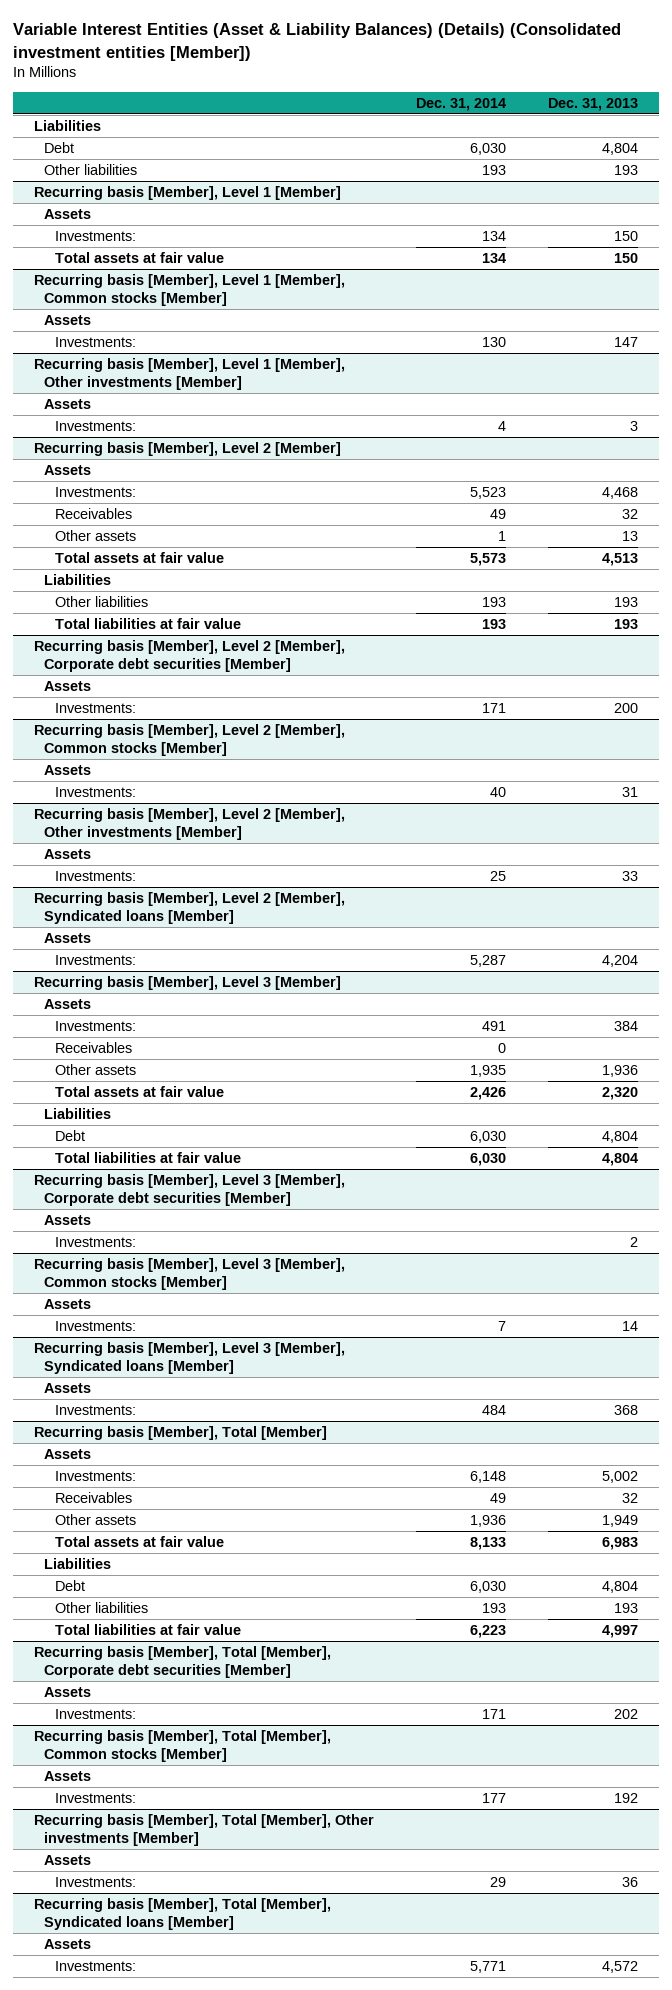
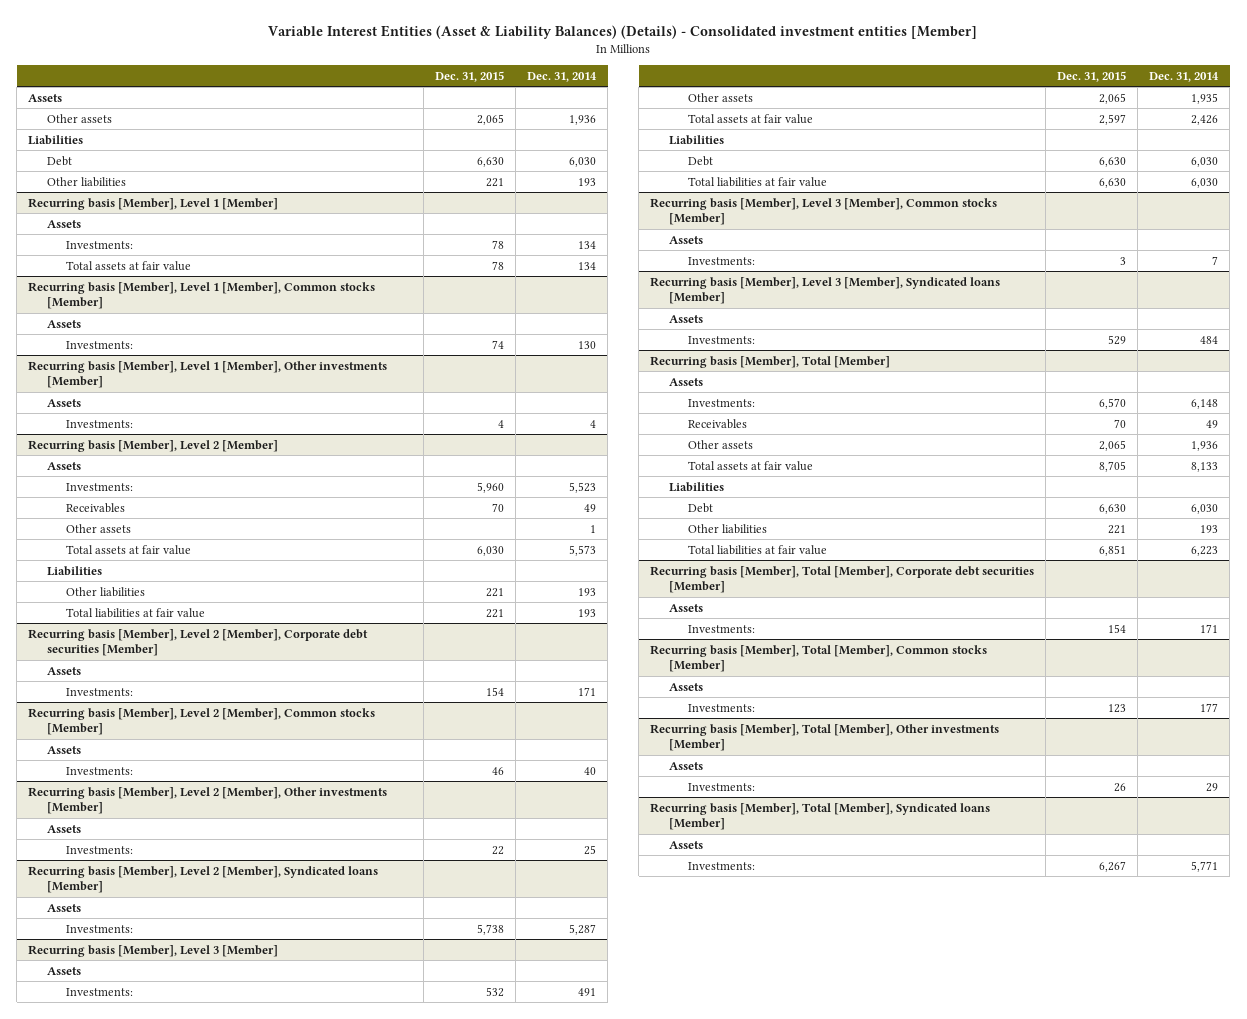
- Variable Interest Entities (Asset & Liability Balances) (Details) (Consolidated investment entities [Member])
+ Variable Interest Entities (Asset & Liability Balances) (Details) - Consolidated investment entities [Member]
- | Dec. 31, 2014 | Dec. 31, 2013
+ | Dec. 31, 2015 | Dec. 31, 2014
+ Assets
+ Other assets | 2,065 | 1,936
@ Recurring basis [Member], Level 3 [Member]
- Receivables | 0 |
- Recurring basis [Member], Level 3 [Member], Corporate debt securities [Member]
- Assets
- Investments: | | 2

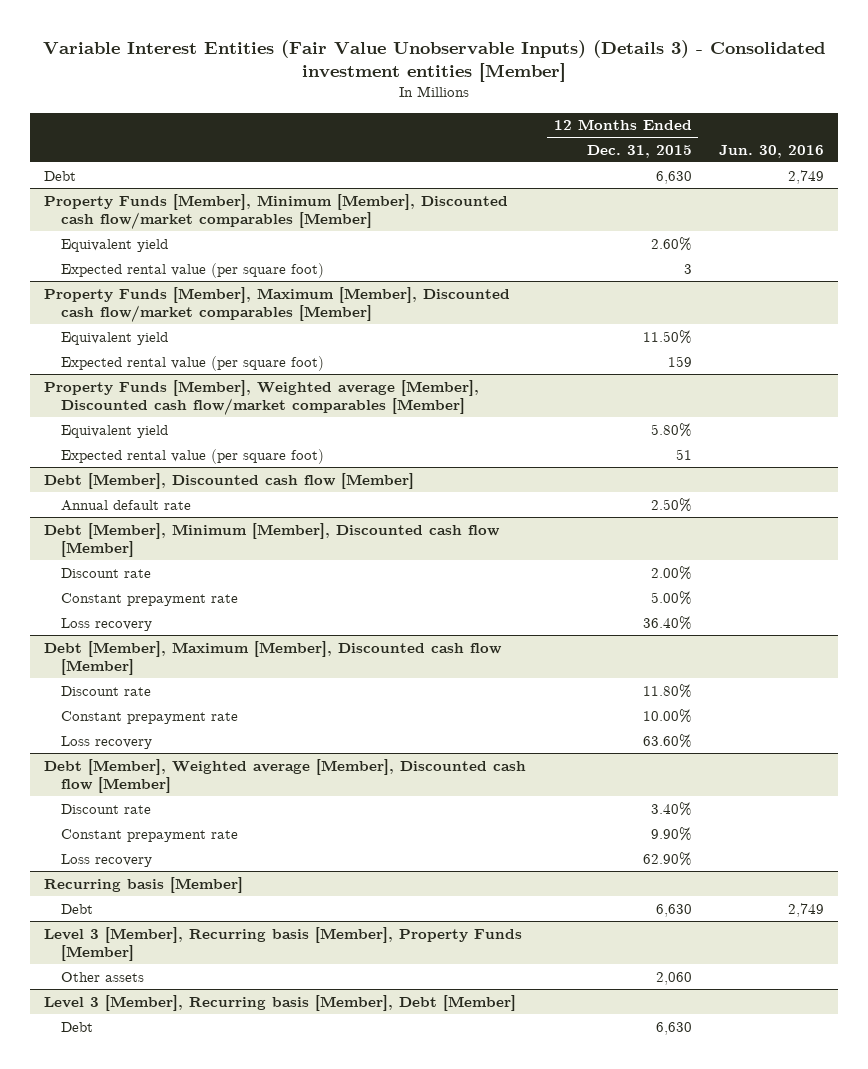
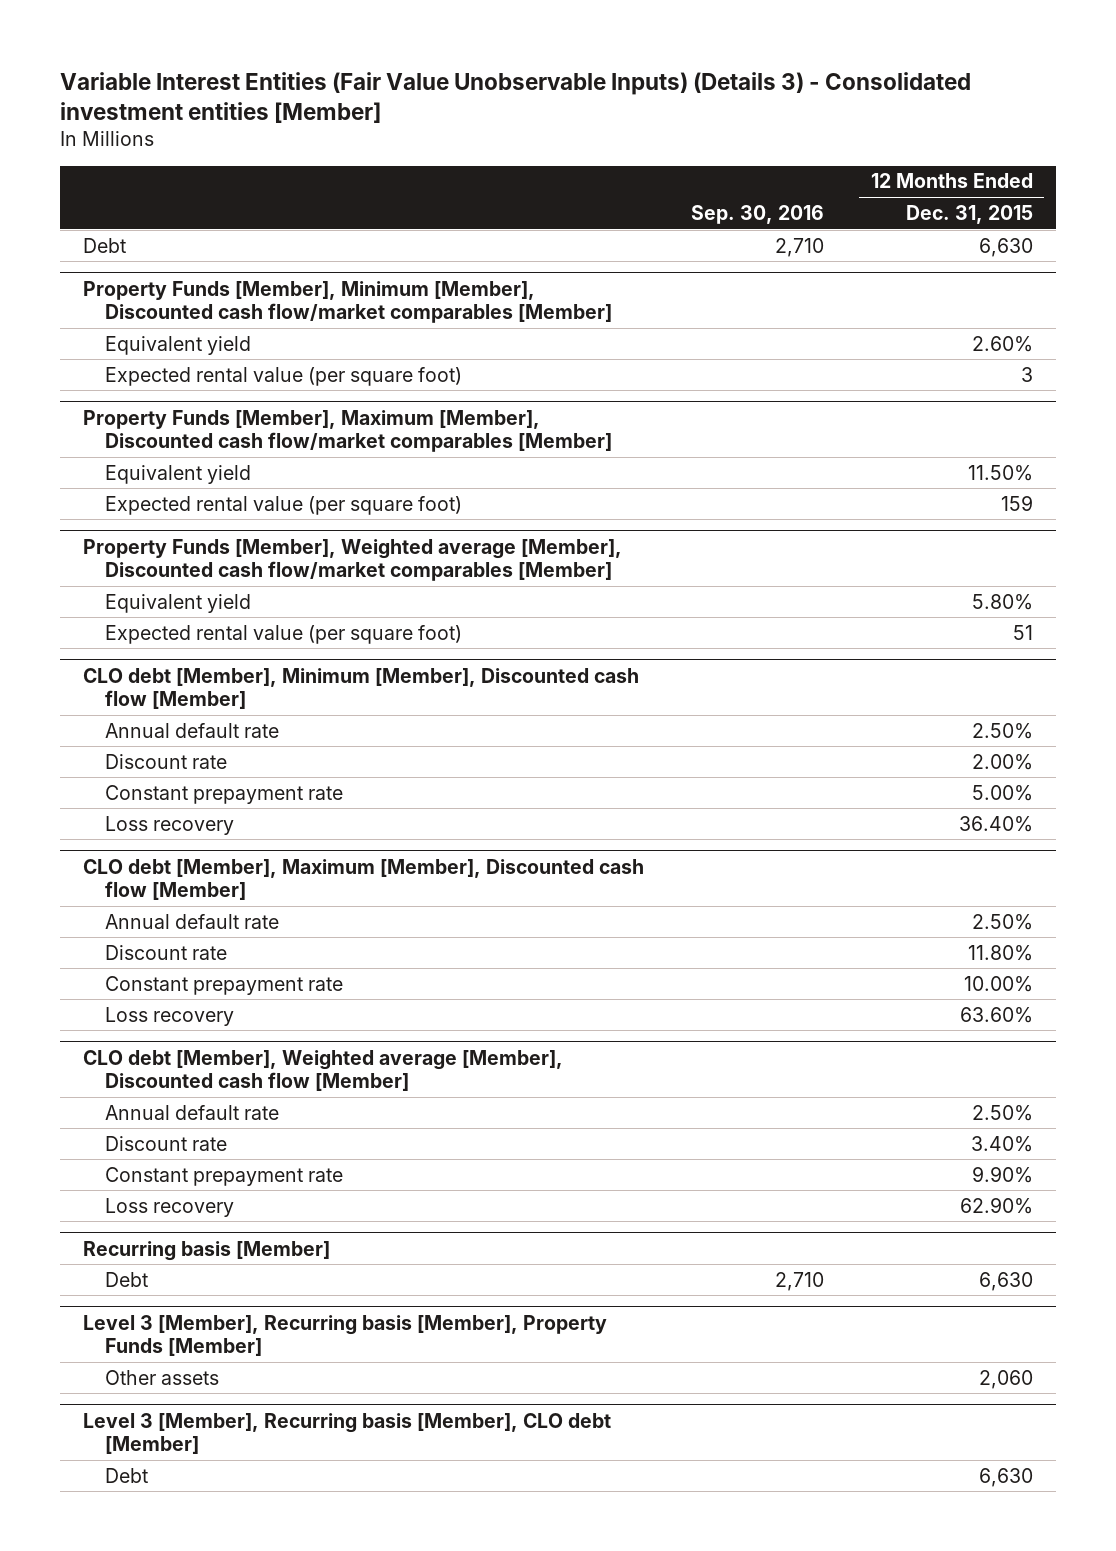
- | 12 Months Ended Dec. 31, 2015 | Jun. 30, 2016
+ | Sep. 30, 2016 | 12 Months Ended Dec. 31, 2015
- Debt [Member], Discounted cash flow [Member]
+ CLO debt [Member], Minimum [Member], Discounted cash flow [Member]
- Debt [Member], Minimum [Member], Discounted cash flow [Member]
- Debt [Member], Maximum [Member], Discounted cash flow [Member]
+ CLO debt [Member], Maximum [Member], Discounted cash flow [Member]
+ Annual default rate | | 2.50%
- Debt [Member], Weighted average [Member], Discounted cash flow [Member]
+ CLO debt [Member], Weighted average [Member], Discounted cash flow [Member]
+ Annual default rate | | 2.50%
- Level 3 [Member], Recurring basis [Member], Debt [Member]
+ Level 3 [Member], Recurring basis [Member], CLO debt [Member]

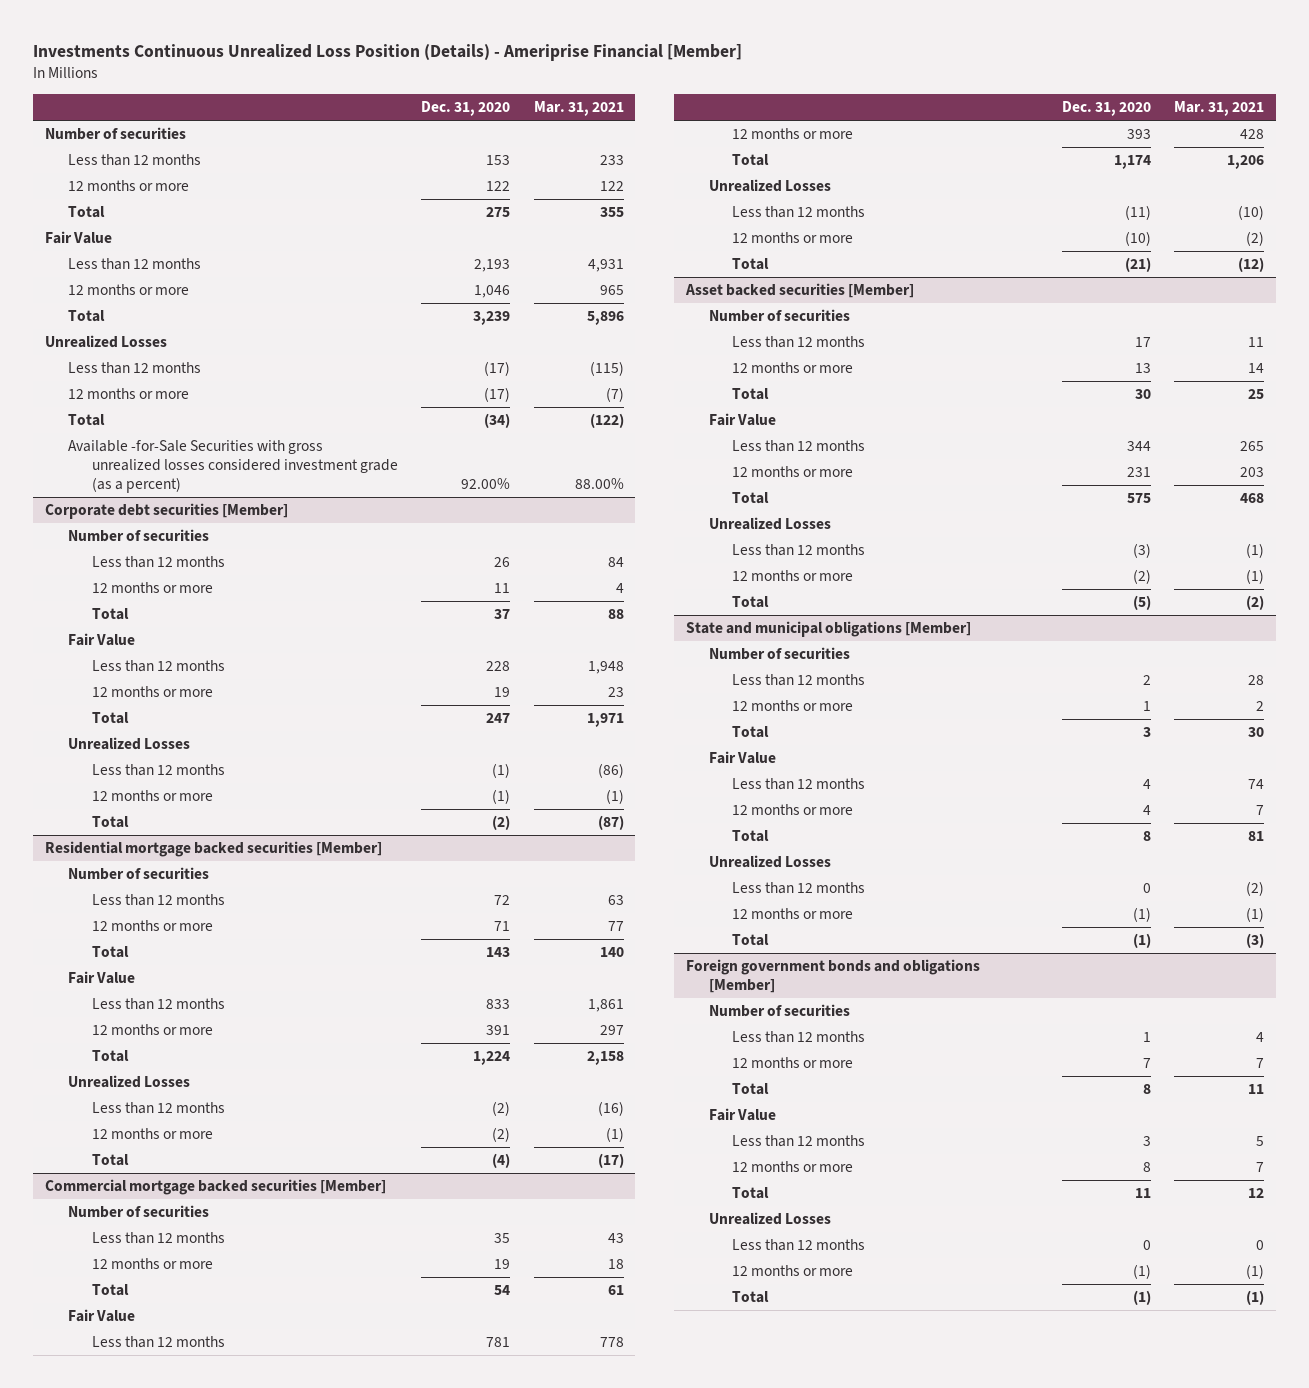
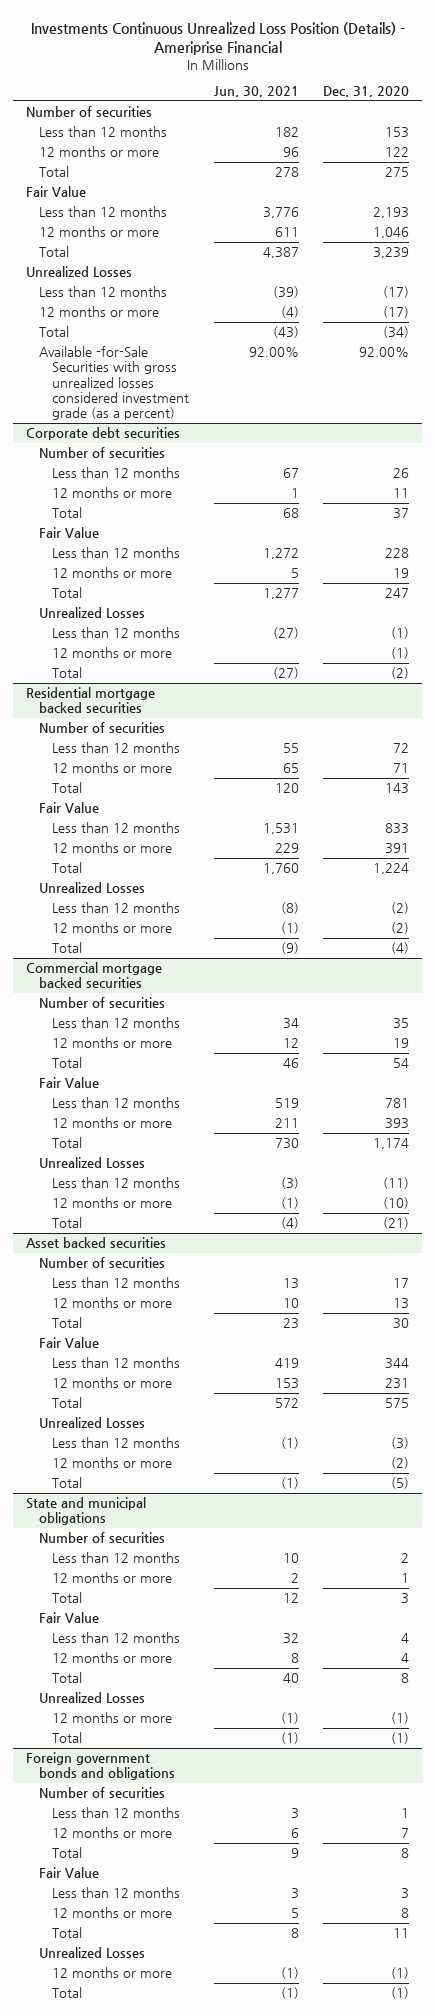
- Investments Continuous Unrealized Loss Position (Details) - Ameriprise Financial [Member]
+ Investments Continuous Unrealized Loss Position (Details) - Ameriprise Financial
- | Dec. 31, 2020 | Mar. 31, 2021
+ | Jun. 30, 2021 | Dec. 31, 2020
- Corporate debt securities [Member]
+ Corporate debt securities
- Residential mortgage backed securities [Member]
+ Residential mortgage backed securities
- Commercial mortgage backed securities [Member]
+ Commercial mortgage backed securities
- Asset backed securities [Member]
+ Asset backed securities
- State and municipal obligations [Member]
+ State and municipal obligations
- Less than 12 months | 0 | (2)
- Foreign government bonds and obligations [Member]
+ Foreign government bonds and obligations
- Less than 12 months | 0 | 0

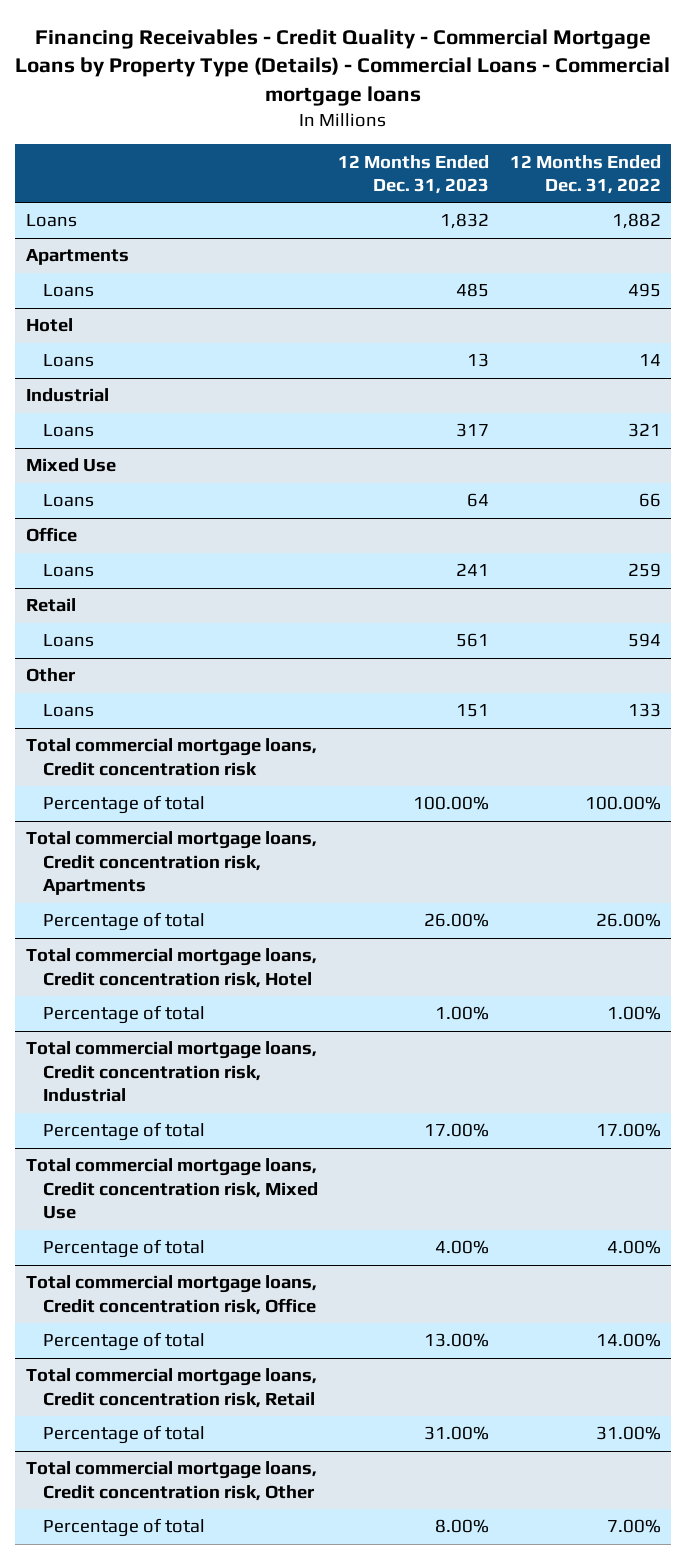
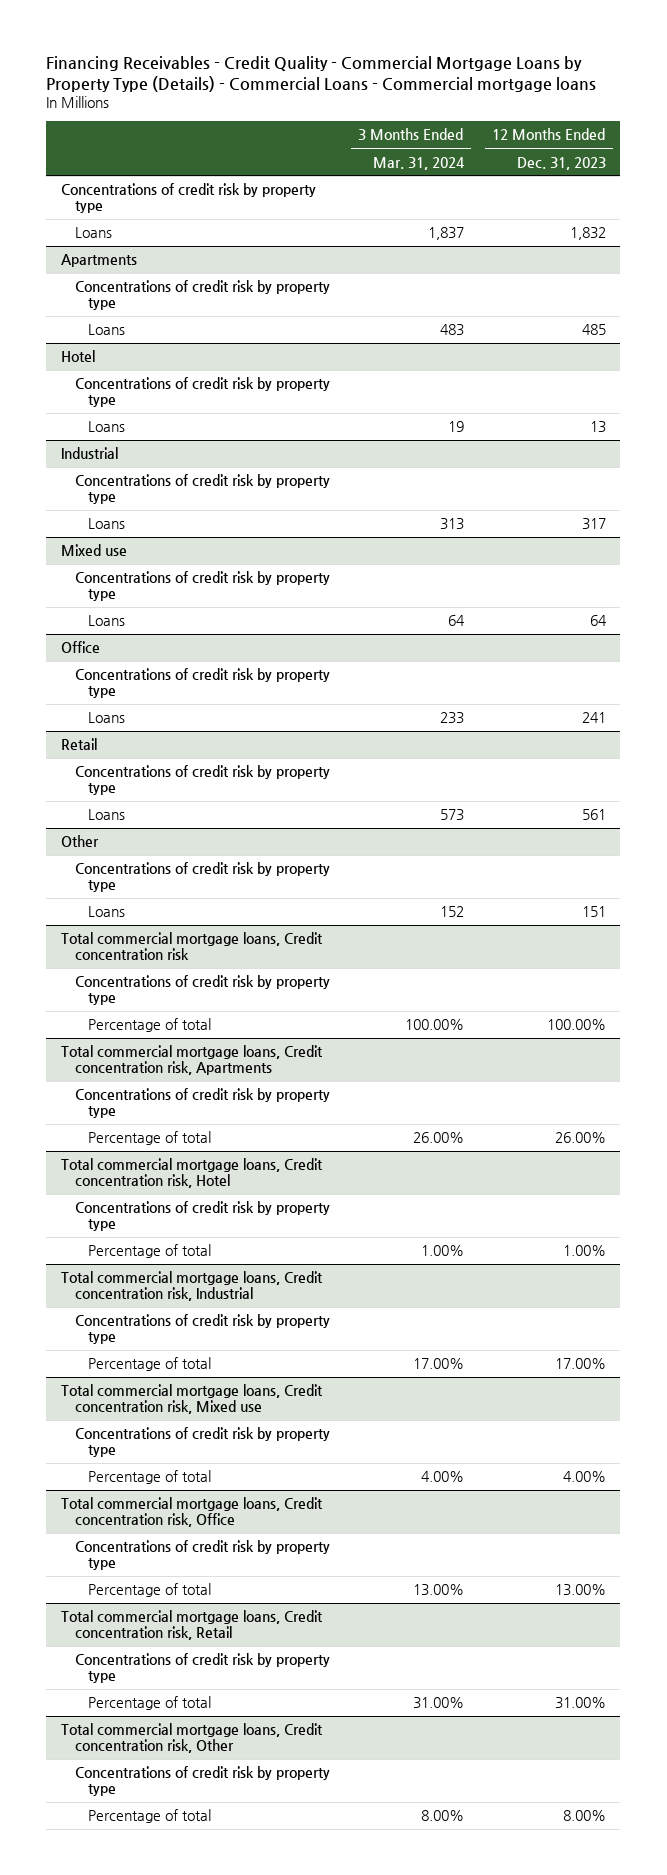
- | 12 Months Ended Dec. 31, 2023 | 12 Months Ended Dec. 31, 2022
+ | 3 Months Ended Mar. 31, 2024 | 12 Months Ended Dec. 31, 2023
+ Concentrations of credit risk by property type
@ Apartments
+ Concentrations of credit risk by property type
@ Hotel
+ Concentrations of credit risk by property type
@ Industrial
+ Concentrations of credit risk by property type
- Mixed Use
+ Mixed use
+ Concentrations of credit risk by property type
@ Office
+ Concentrations of credit risk by property type
@ Retail
+ Concentrations of credit risk by property type
@ Other
+ Concentrations of credit risk by property type
@ Total commercial mortgage loans, Credit concentration risk
+ Concentrations of credit risk by property type
@ Total commercial mortgage loans, Credit concentration risk, Apartments
+ Concentrations of credit risk by property type
@ Total commercial mortgage loans, Credit concentration risk, Hotel
+ Concentrations of credit risk by property type
@ Total commercial mortgage loans, Credit concentration risk, Industrial
+ Concentrations of credit risk by property type
- Total commercial mortgage loans, Credit concentration risk, Mixed Use
+ Total commercial mortgage loans, Credit concentration risk, Mixed use
+ Concentrations of credit risk by property type
@ Total commercial mortgage loans, Credit concentration risk, Office
+ Concentrations of credit risk by property type
@ Total commercial mortgage loans, Credit concentration risk, Retail
+ Concentrations of credit risk by property type
@ Total commercial mortgage loans, Credit concentration risk, Other
+ Concentrations of credit risk by property type

